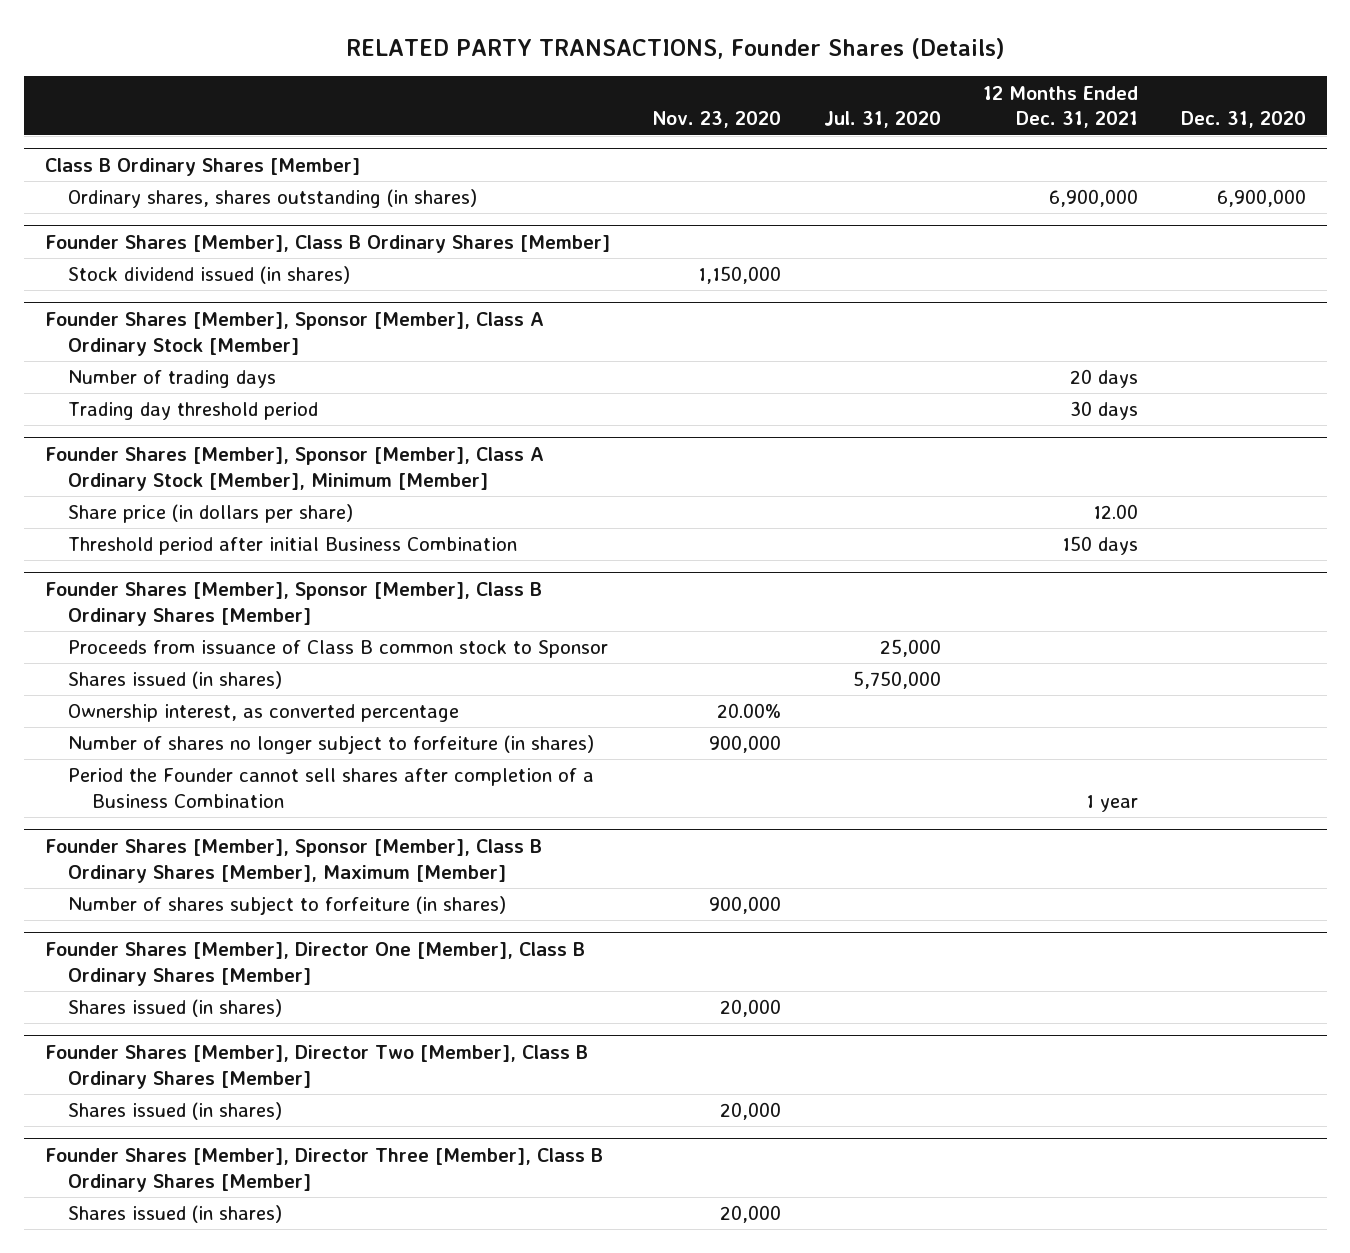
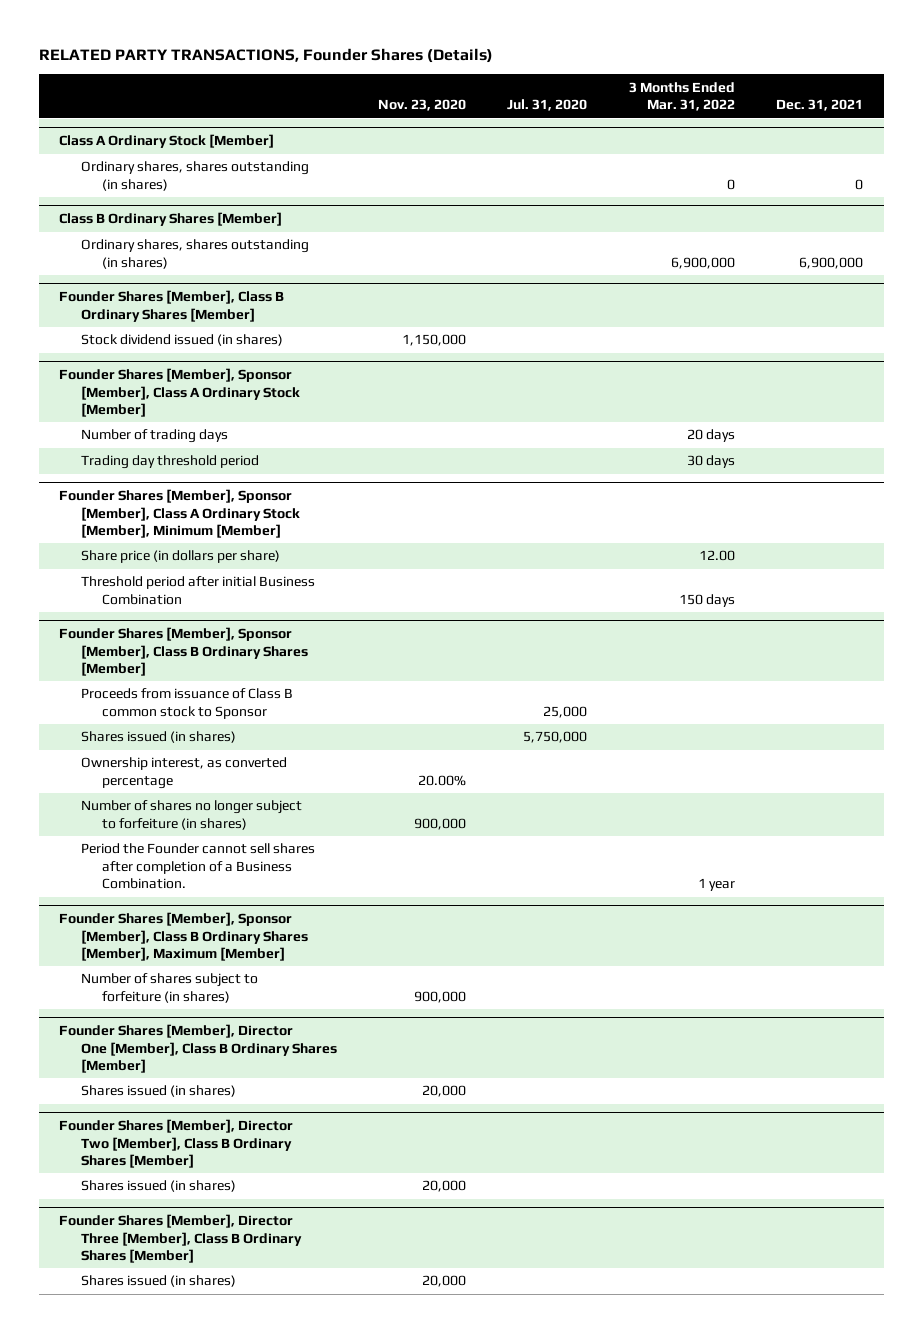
- | Nov. 23, 2020 | Jul. 31, 2020 | 12 Months Ended Dec. 31, 2021 | Dec. 31, 2020
+ | Nov. 23, 2020 | Jul. 31, 2020 | 3 Months Ended Mar. 31, 2022 | Dec. 31, 2021
+ Class A Ordinary Stock [Member]
+ Ordinary shares, shares outstanding (in shares) | | | 0 | 0
@ Founder Shares [Member], Sponsor [Member], Class B Ordinary Shares [Member]
- Period the Founder cannot sell shares after completion of a Business Combination | | | 1 year |
+ Period the Founder cannot sell shares after completion of a Business Combination. | | | 1 year |

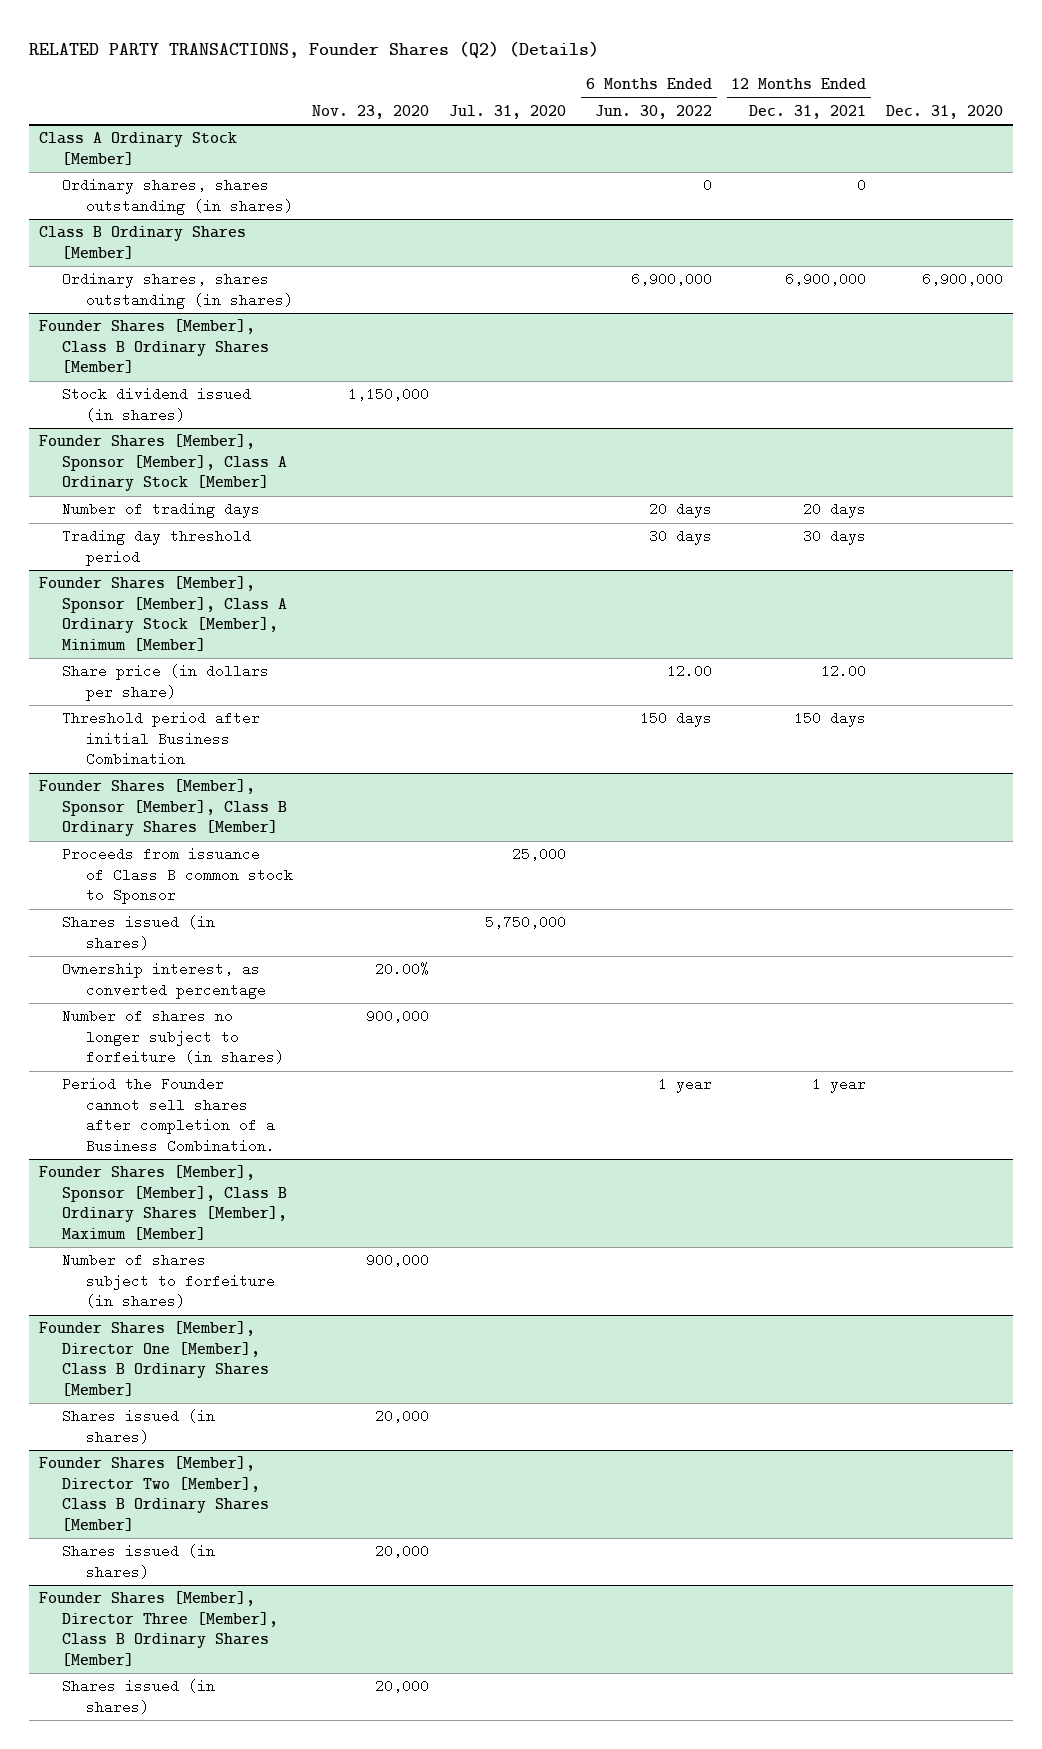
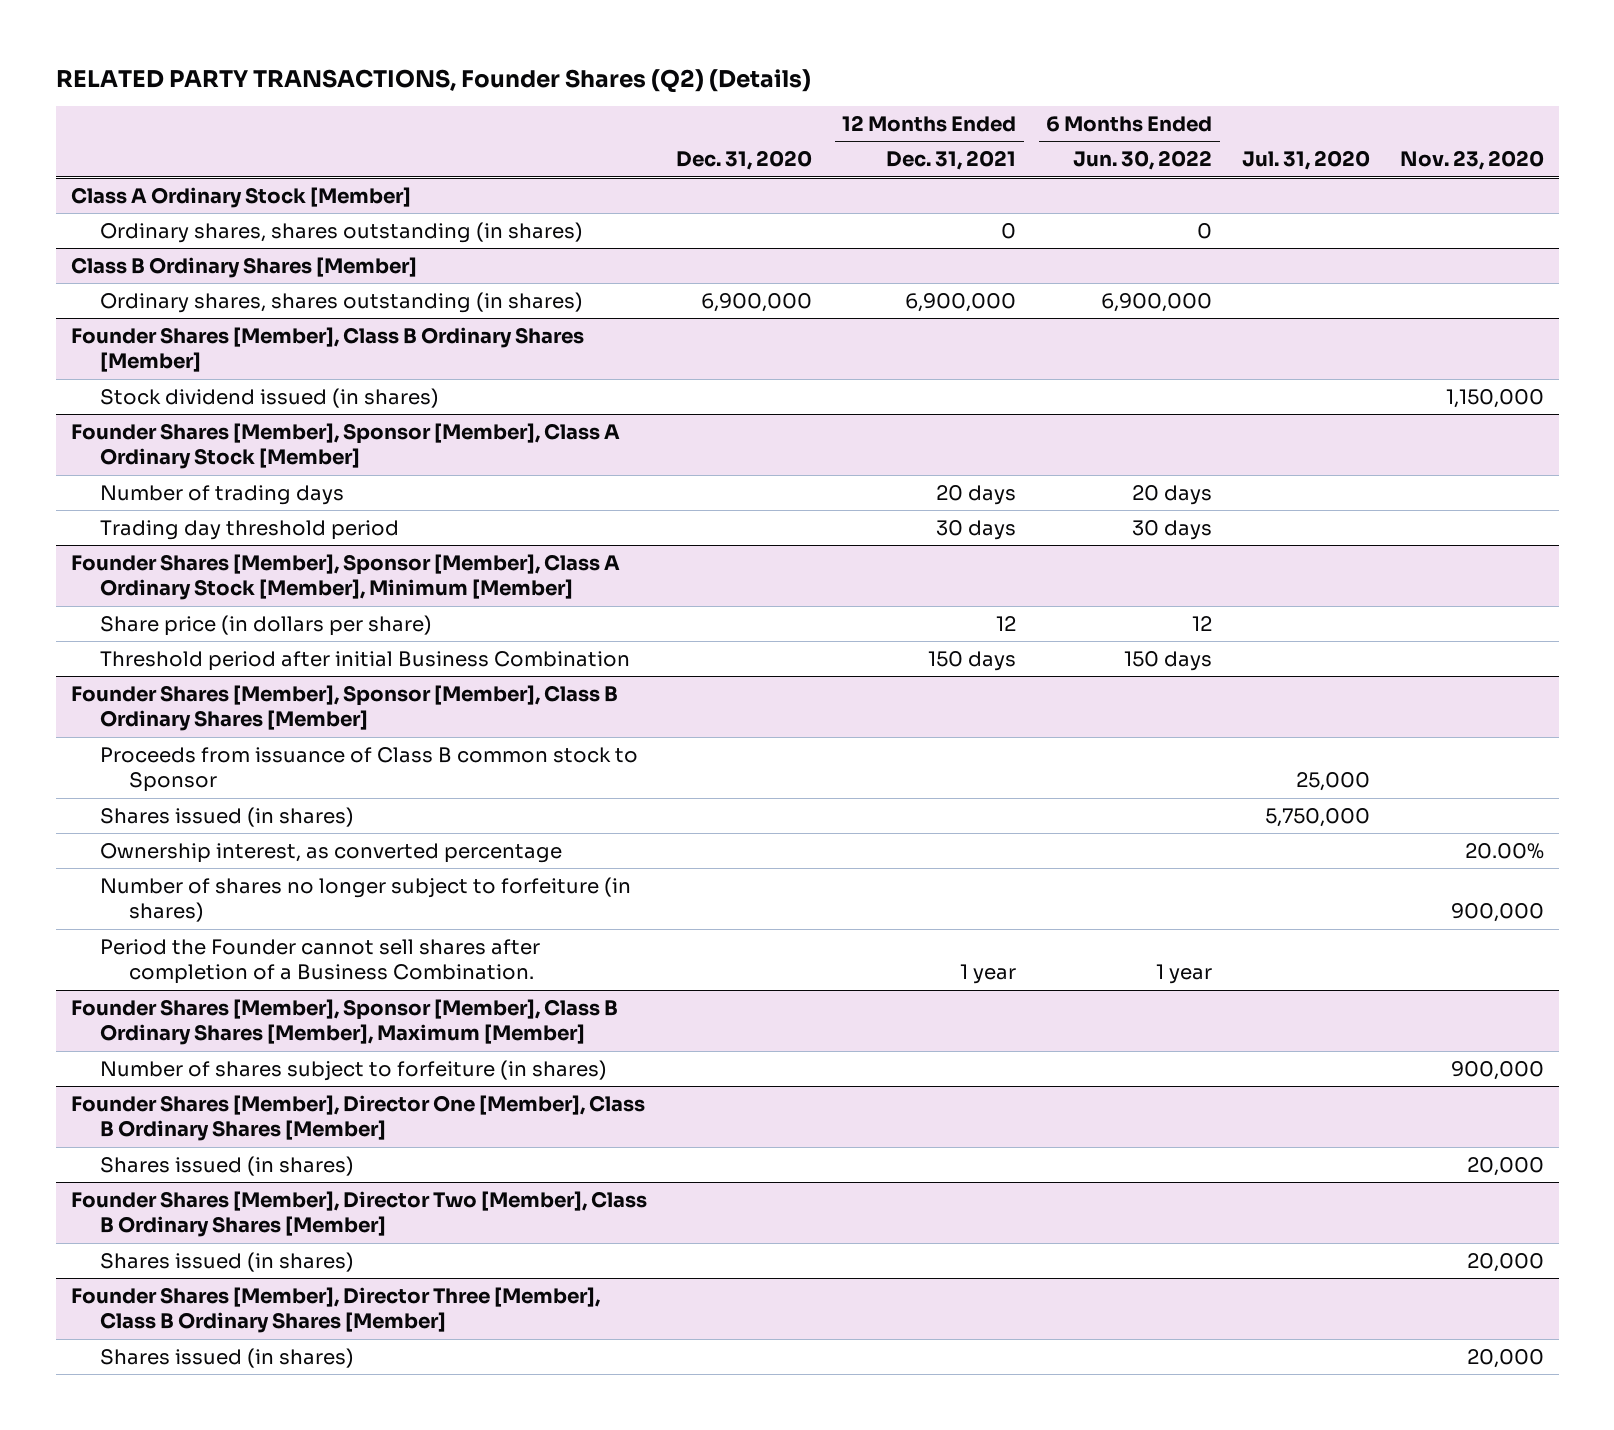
- | Nov. 23, 2020 | Jul. 31, 2020 | 6 Months Ended Jun. 30, 2022 | 12 Months Ended Dec. 31, 2021 | Dec. 31, 2020
+ | Dec. 31, 2020 | 12 Months Ended Dec. 31, 2021 | 6 Months Ended Jun. 30, 2022 | Jul. 31, 2020 | Nov. 23, 2020
@ Founder Shares [Member], Sponsor [Member], Class A Ordinary Stock [Member], Minimum [Member]
- Share price (in dollars per share) | | | 12.00 | 12.00 |
+ Share price (in dollars per share) | | 12 | 12 | |

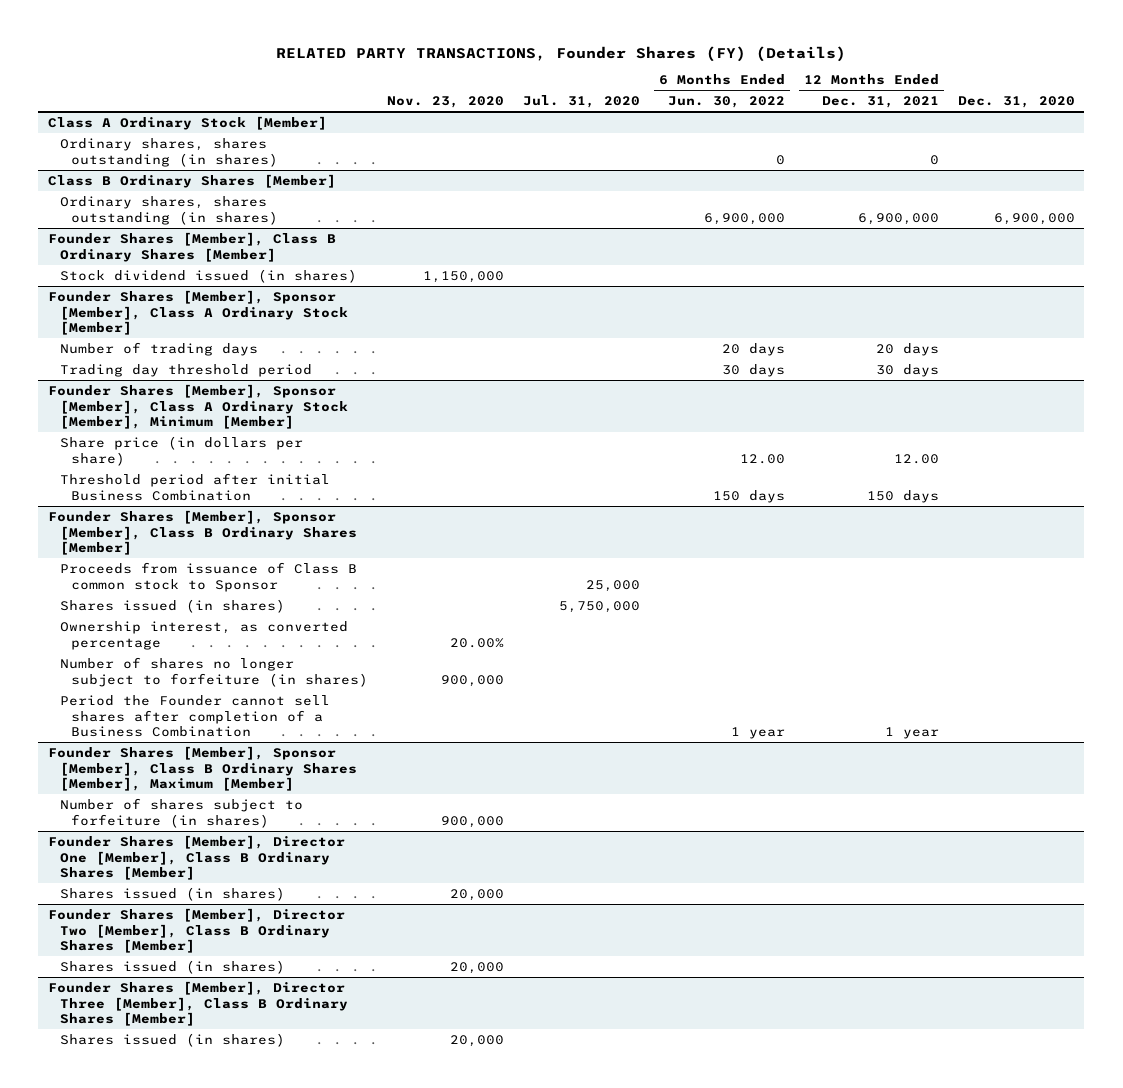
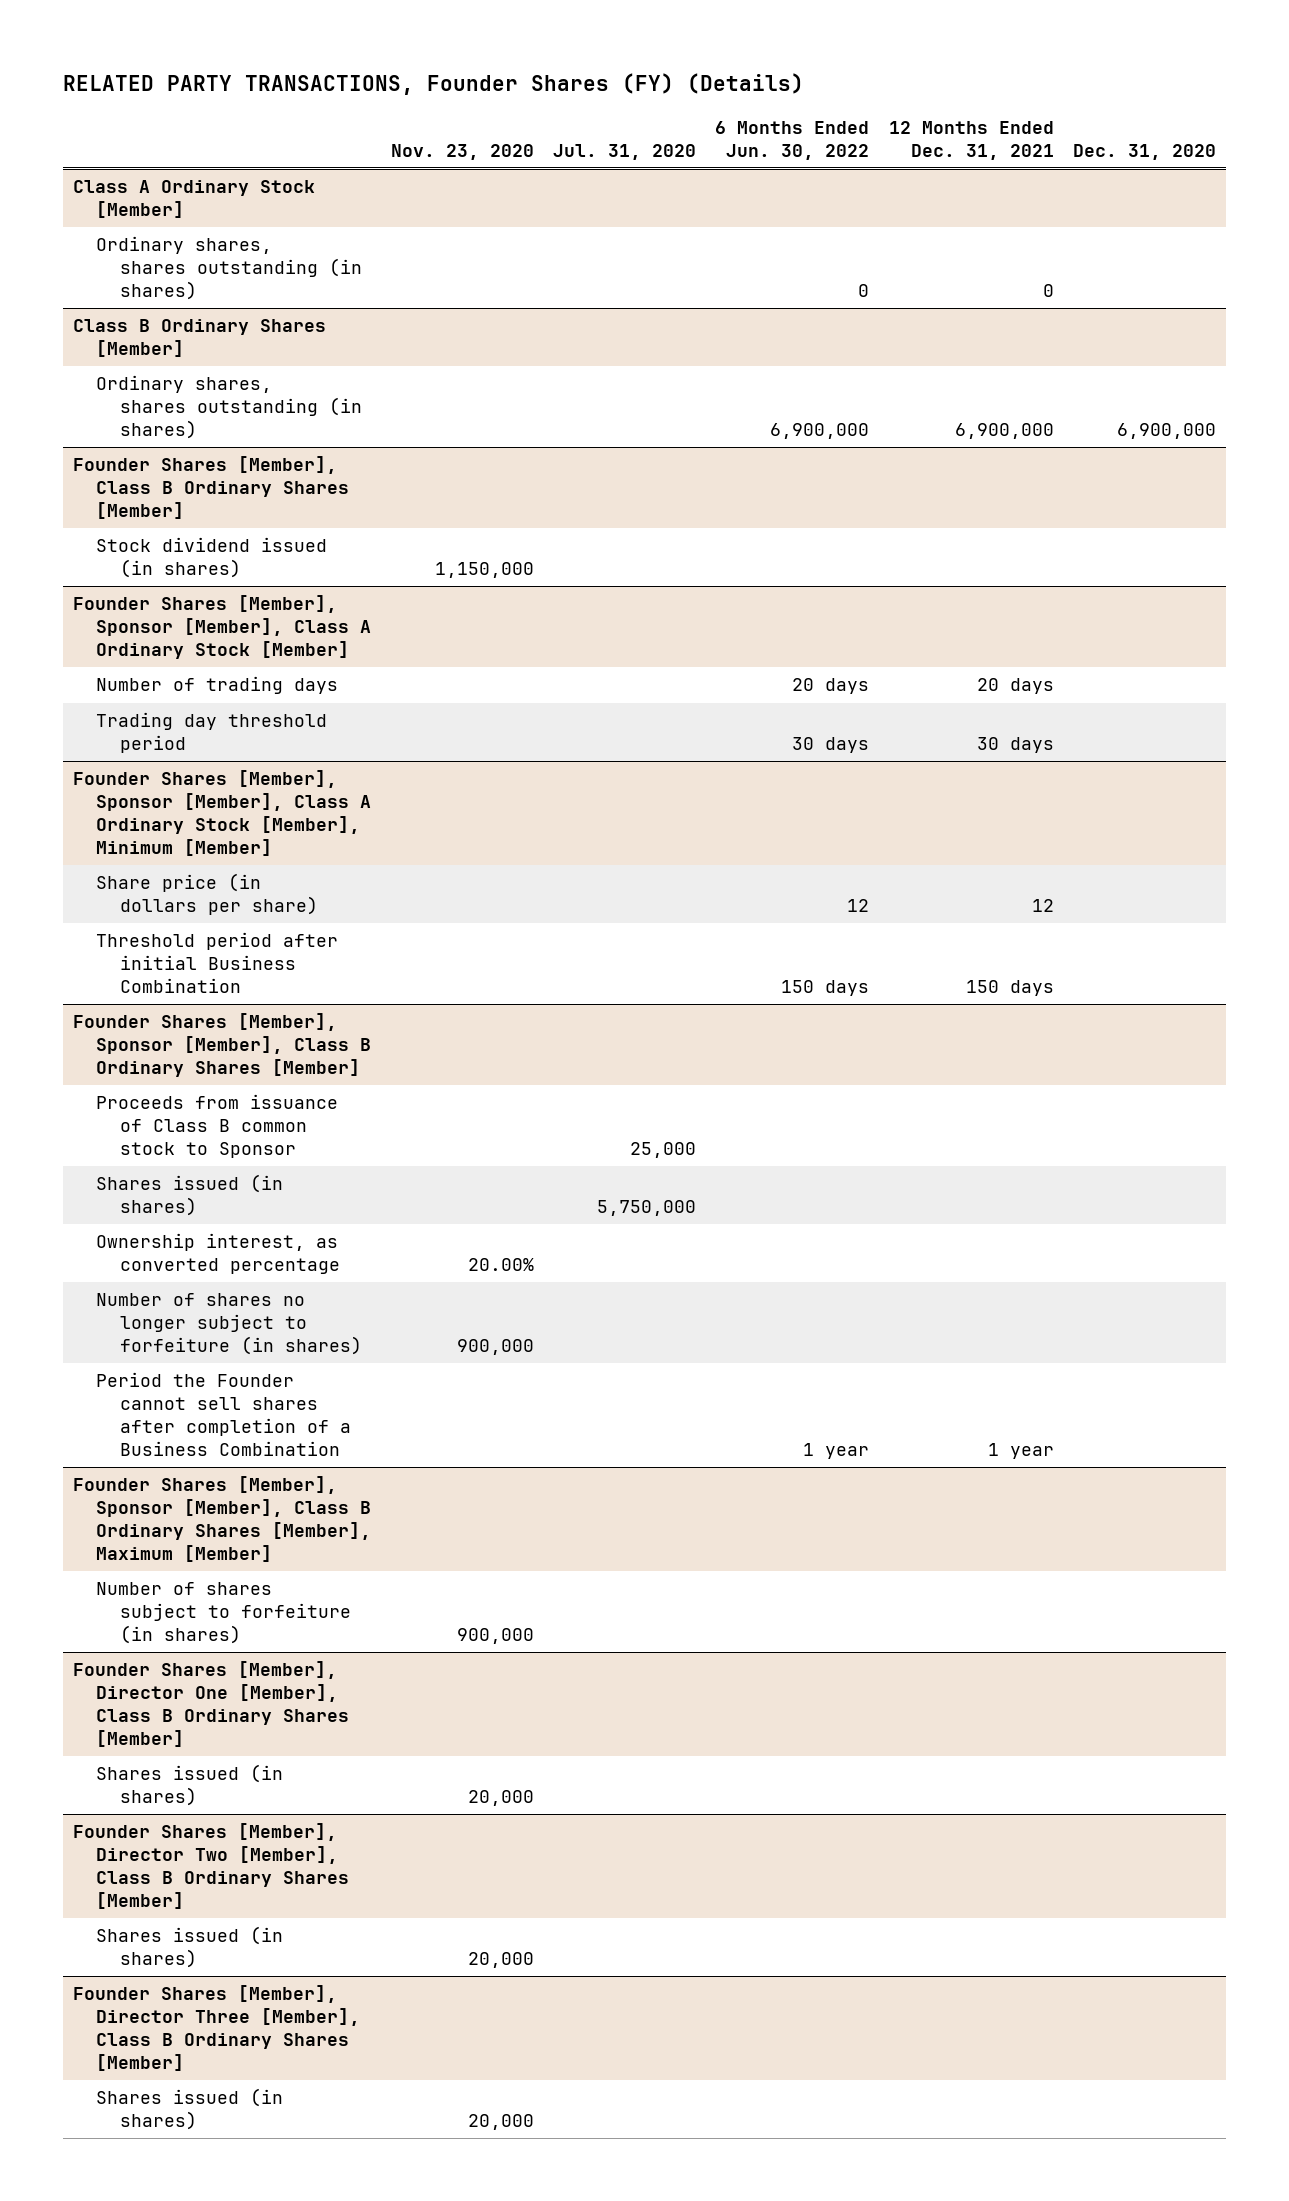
@ Founder Shares [Member], Sponsor [Member], Class A Ordinary Stock [Member], Minimum [Member]
- Share price (in dollars per share) | | | 12.00 | 12.00 |
+ Share price (in dollars per share) | | | 12 | 12 |

